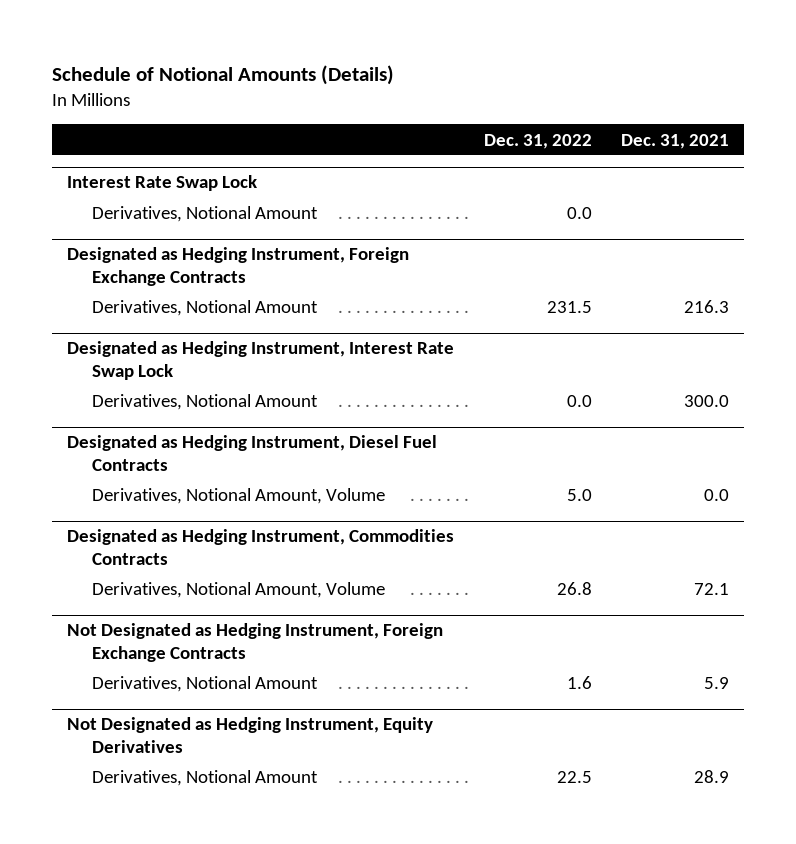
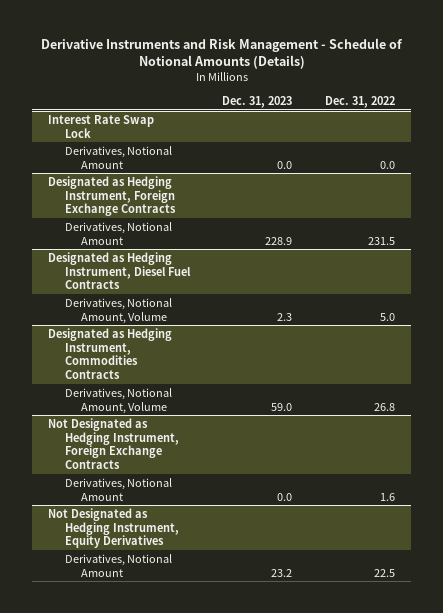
- Schedule of Notional Amounts (Details)
+ Derivative Instruments and Risk Management - Schedule of Notional Amounts (Details)
- | Dec. 31, 2022 | Dec. 31, 2021
+ | Dec. 31, 2023 | Dec. 31, 2022
- Designated as Hedging Instrument, Interest Rate Swap Lock
- Derivatives, Notional Amount | 0.0 | 300.0

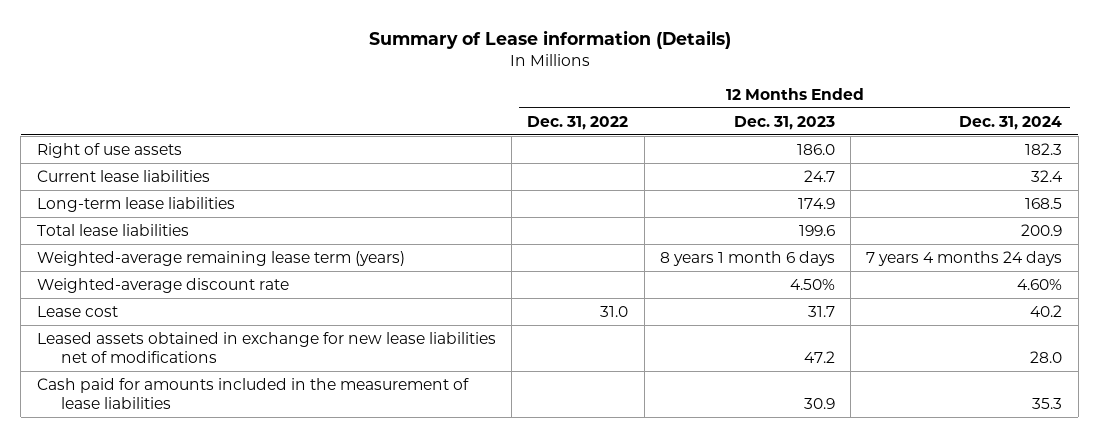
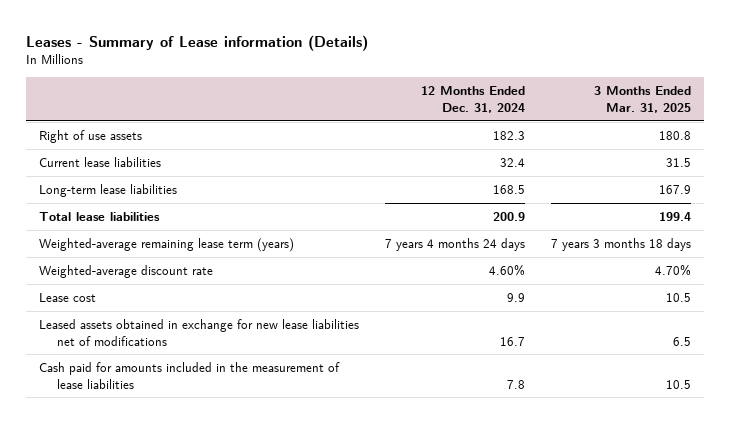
- Summary of Lease information (Details)
+ Leases - Summary of Lease information (Details)
- | 12 Months Ended Dec. 31, 2022 | 12 Months Ended Dec. 31, 2023 | 12 Months Ended Dec. 31, 2024
+ | 12 Months Ended Dec. 31, 2024 | 3 Months Ended Mar. 31, 2025
- Lease cost | 31.0 | 31.7 | 40.2
- Leased assets obtained in exchange for new lease liabilities net of modifications | | 47.2 | 28.0
- Cash paid for amounts included in the measurement of lease liabilities | | 30.9 | 35.3
+ Lease cost | 9.9 | 10.5
+ Leased assets obtained in exchange for new lease liabilities net of modifications | 16.7 | 6.5
+ Cash paid for amounts included in the measurement of lease liabilities | 7.8 | 10.5

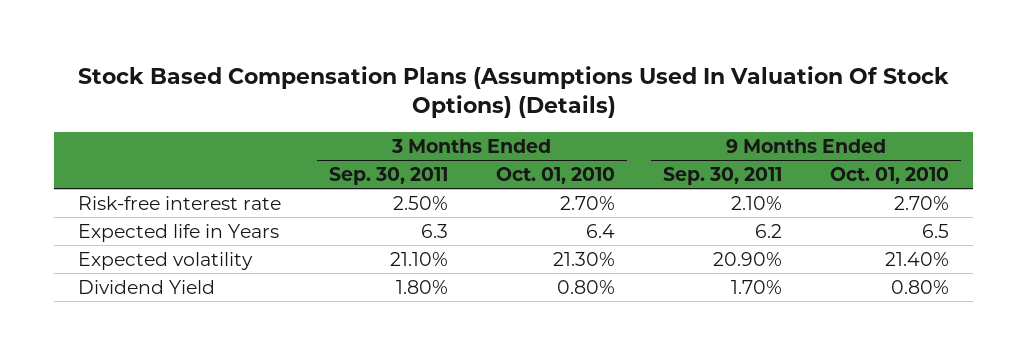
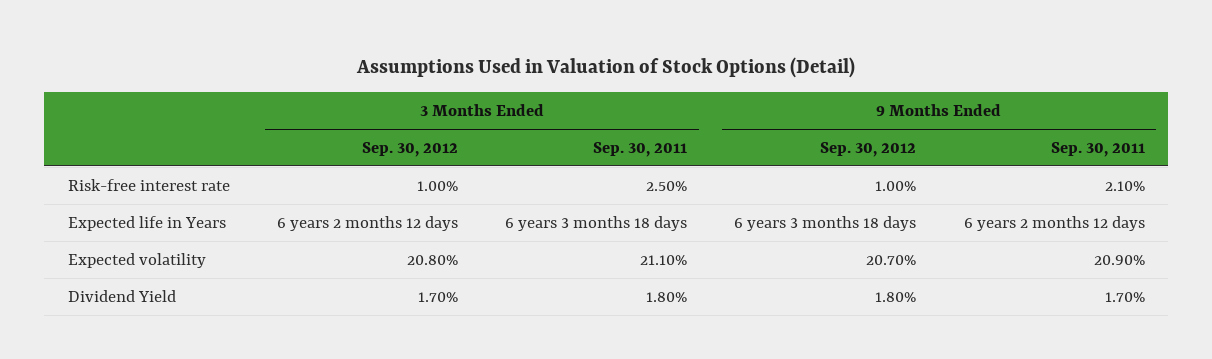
- Stock Based Compensation Plans (Assumptions Used In Valuation Of Stock Options) (Details)
+ Assumptions Used in Valuation of Stock Options (Detail)
- | 3 Months Ended Sep. 30, 2011 | 3 Months Ended Oct. 01, 2010 | 9 Months Ended Sep. 30, 2011 | 9 Months Ended Oct. 01, 2010
+ | 3 Months Ended Sep. 30, 2012 | 3 Months Ended Sep. 30, 2011 | 9 Months Ended Sep. 30, 2012 | 9 Months Ended Sep. 30, 2011
- Expected life in Years | 6.3 | 6.4 | 6.2 | 6.5
+ Expected life in Years | 6 years 2 months 12 days | 6 years 3 months 18 days | 6 years 3 months 18 days | 6 years 2 months 12 days

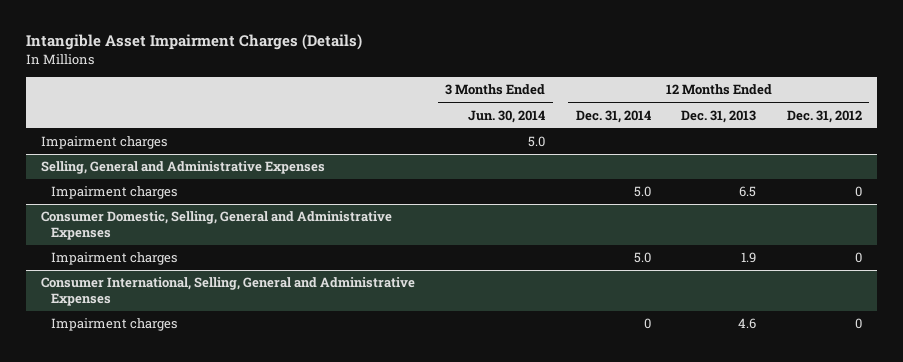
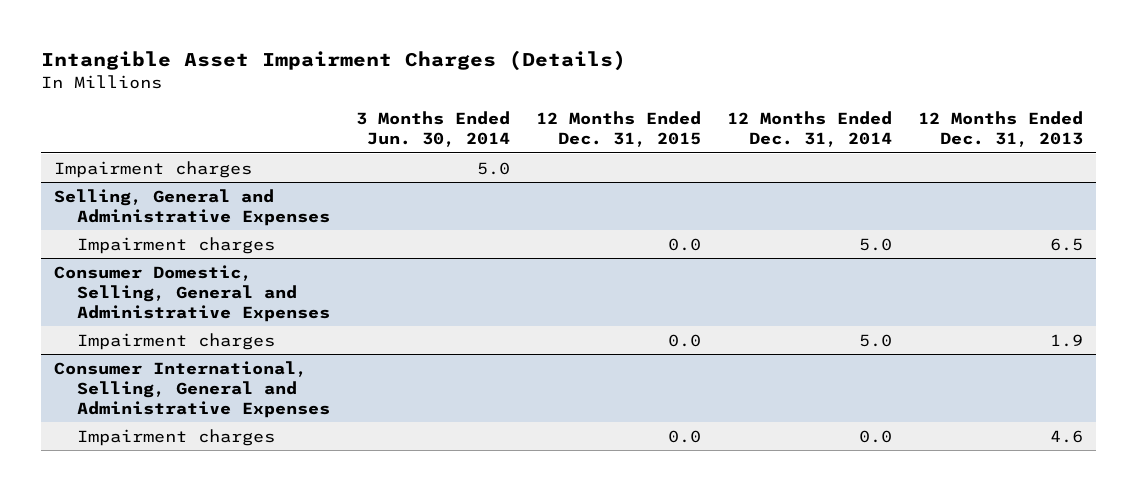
- | 3 Months Ended Jun. 30, 2014 | 12 Months Ended Dec. 31, 2014 | 12 Months Ended Dec. 31, 2013 | 12 Months Ended Dec. 31, 2012
+ | 3 Months Ended Jun. 30, 2014 | 12 Months Ended Dec. 31, 2015 | 12 Months Ended Dec. 31, 2014 | 12 Months Ended Dec. 31, 2013
@ Consumer International, Selling, General and Administrative Expenses
- Impairment charges | | 0 | 4.6 | 0
+ Impairment charges | | 0.0 | 0.0 | 4.6

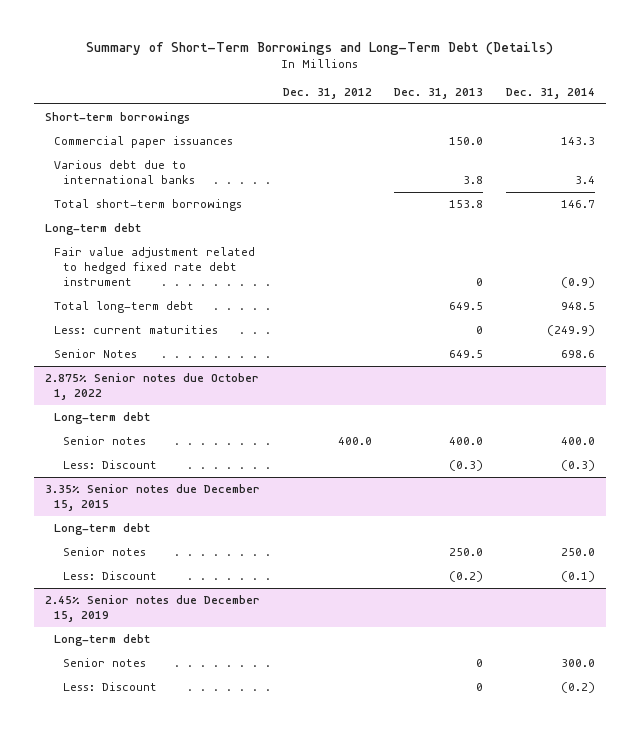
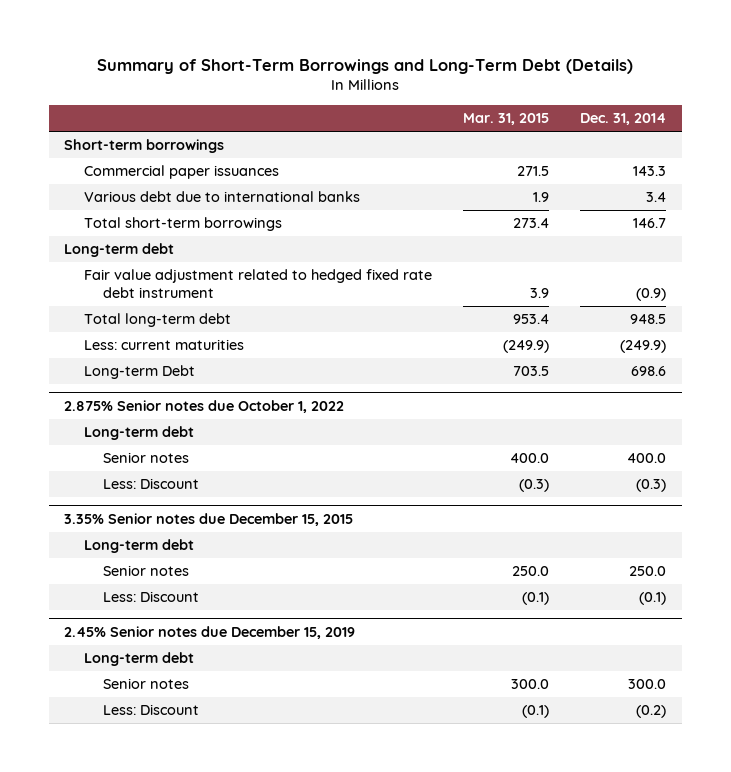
- | Dec. 31, 2012 | Dec. 31, 2013 | Dec. 31, 2014
+ | Mar. 31, 2015 | Dec. 31, 2014
- Senior Notes | | 649.5 | 698.6
+ Long-term Debt | 703.5 | 698.6

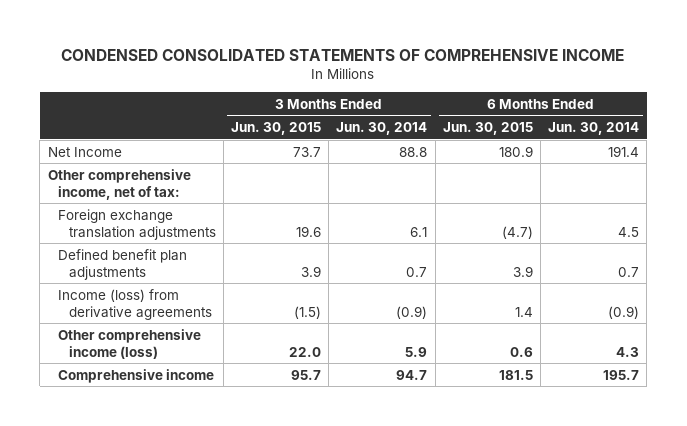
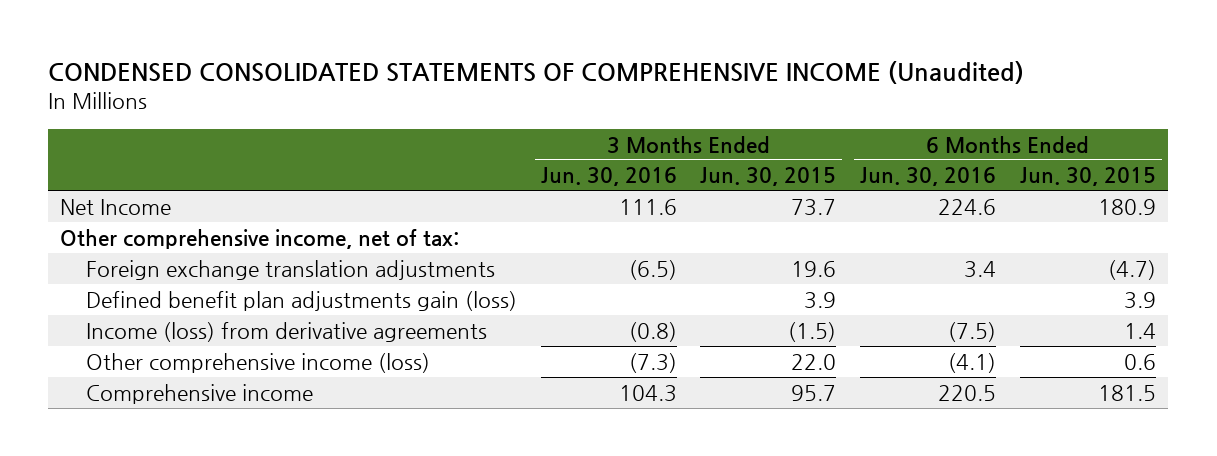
- CONDENSED CONSOLIDATED STATEMENTS OF COMPREHENSIVE INCOME
+ CONDENSED CONSOLIDATED STATEMENTS OF COMPREHENSIVE INCOME (Unaudited)
- | 3 Months Ended Jun. 30, 2015 | 3 Months Ended Jun. 30, 2014 | 6 Months Ended Jun. 30, 2015 | 6 Months Ended Jun. 30, 2014
+ | 3 Months Ended Jun. 30, 2016 | 3 Months Ended Jun. 30, 2015 | 6 Months Ended Jun. 30, 2016 | 6 Months Ended Jun. 30, 2015
- Defined benefit plan adjustments | 3.9 | 0.7 | 3.9 | 0.7
+ Defined benefit plan adjustments gain (loss) | | 3.9 | | 3.9

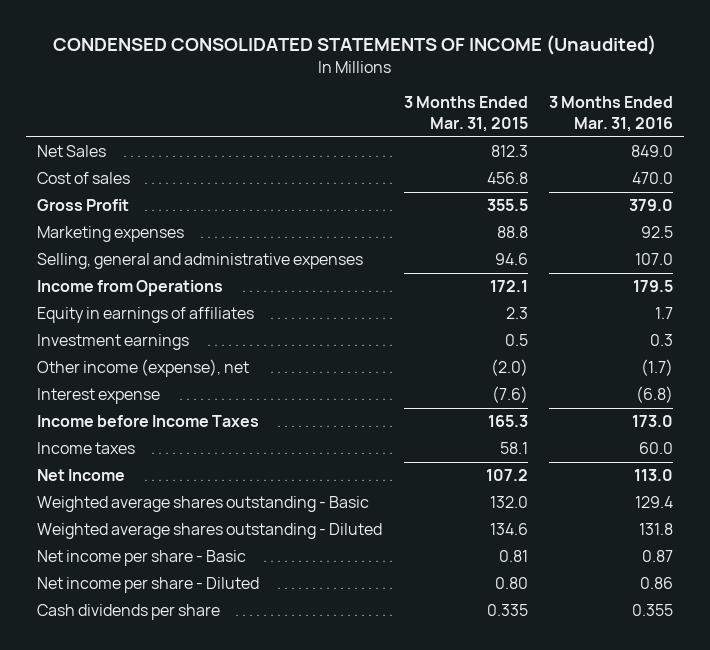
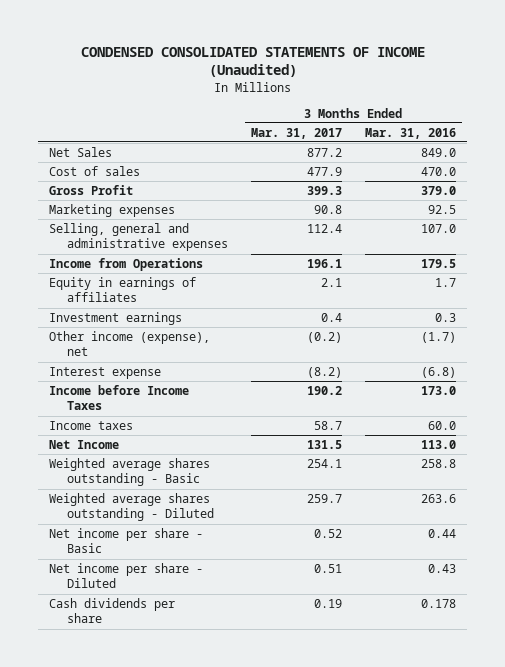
- | 3 Months Ended Mar. 31, 2015 | 3 Months Ended Mar. 31, 2016
+ | 3 Months Ended Mar. 31, 2017 | 3 Months Ended Mar. 31, 2016
- Weighted average shares outstanding - Basic | 132.0 | 129.4
- Weighted average shares outstanding - Diluted | 134.6 | 131.8
- Net income per share - Basic | 0.81 | 0.87
- Net income per share - Diluted | 0.80 | 0.86
- Cash dividends per share | 0.335 | 0.355
+ Weighted average shares outstanding - Basic | 254.1 | 258.8
+ Weighted average shares outstanding - Diluted | 259.7 | 263.6
+ Net income per share - Basic | 0.52 | 0.44
+ Net income per share - Diluted | 0.51 | 0.43
+ Cash dividends per share | 0.19 | 0.178

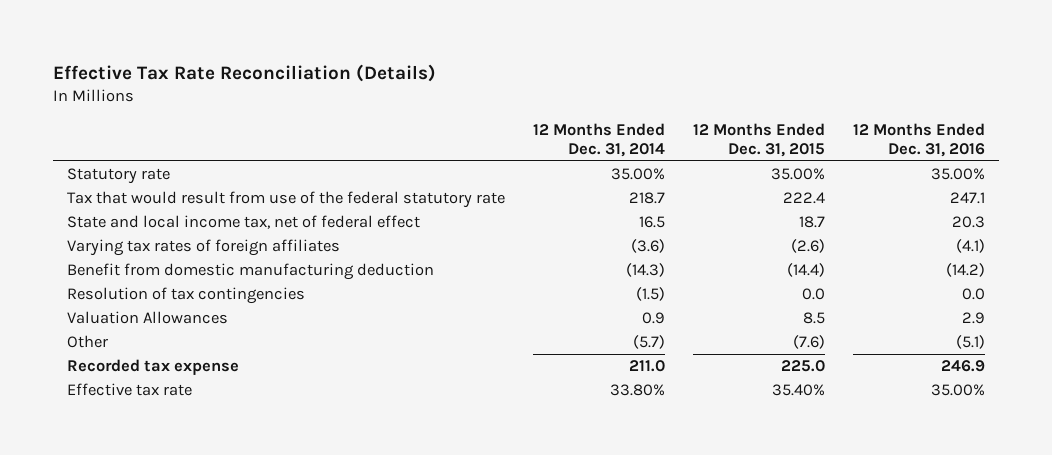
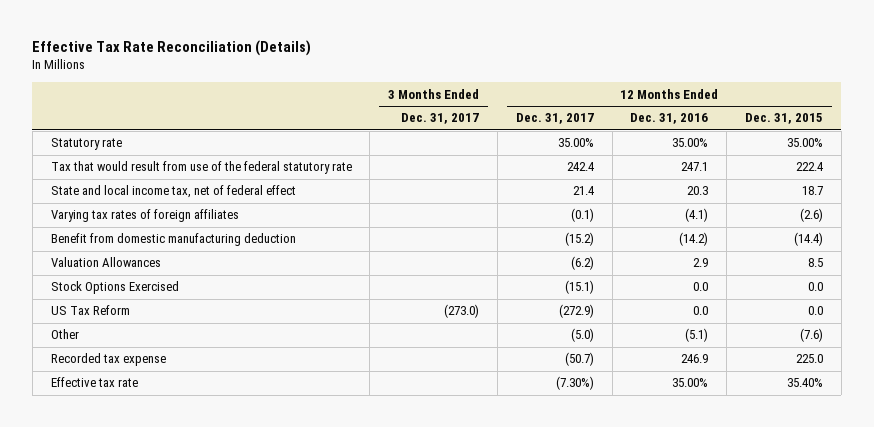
- | 12 Months Ended Dec. 31, 2014 | 12 Months Ended Dec. 31, 2015 | 12 Months Ended Dec. 31, 2016
+ | 3 Months Ended Dec. 31, 2017 | 12 Months Ended Dec. 31, 2017 | 12 Months Ended Dec. 31, 2016 | 12 Months Ended Dec. 31, 2015
- Resolution of tax contingencies | (1.5) | 0.0 | 0.0
+ Stock Options Exercised | | (15.1) | 0.0 | 0.0
+ US Tax Reform | (273.0) | (272.9) | 0.0 | 0.0

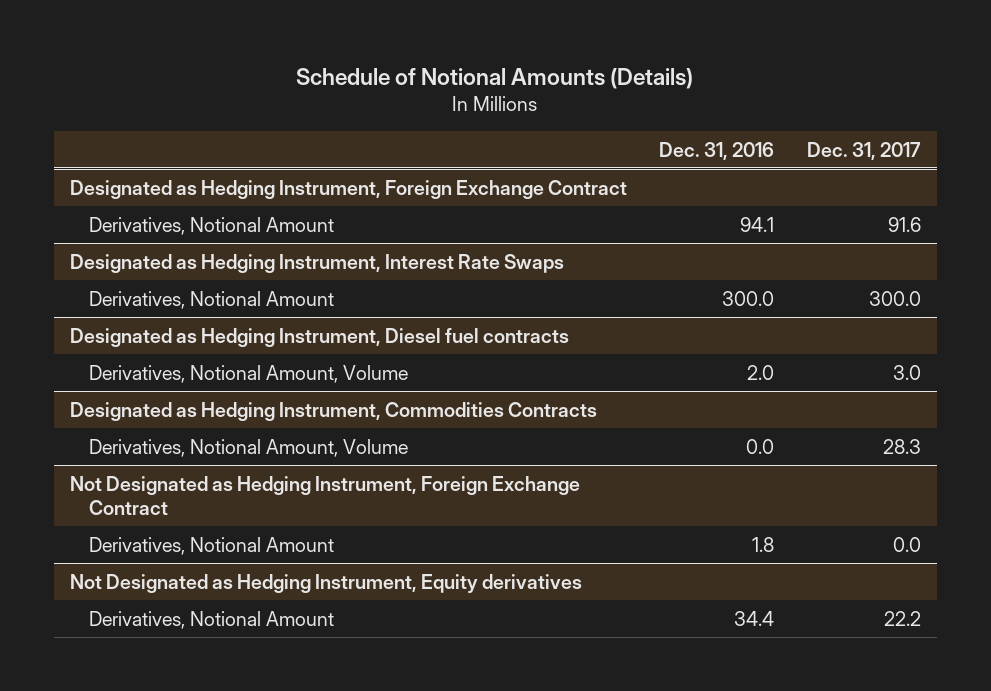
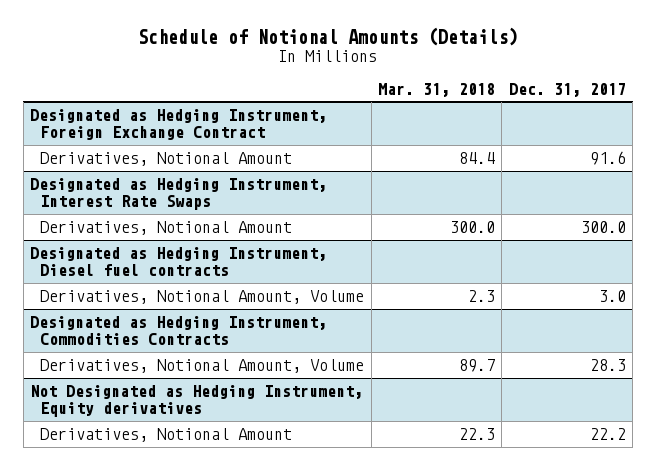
- | Dec. 31, 2016 | Dec. 31, 2017
+ | Mar. 31, 2018 | Dec. 31, 2017
- Not Designated as Hedging Instrument, Foreign Exchange Contract
- Derivatives, Notional Amount | 1.8 | 0.0

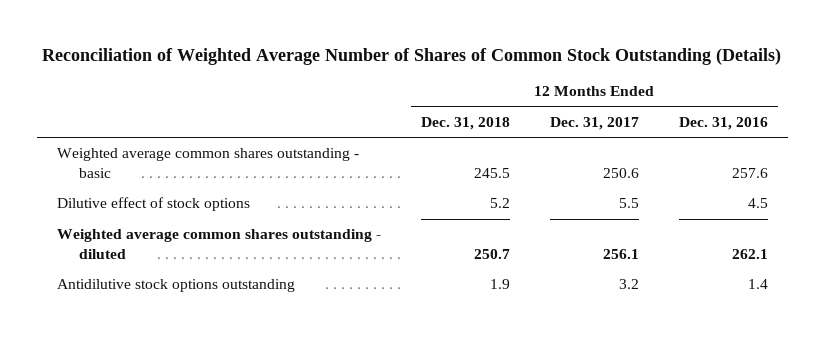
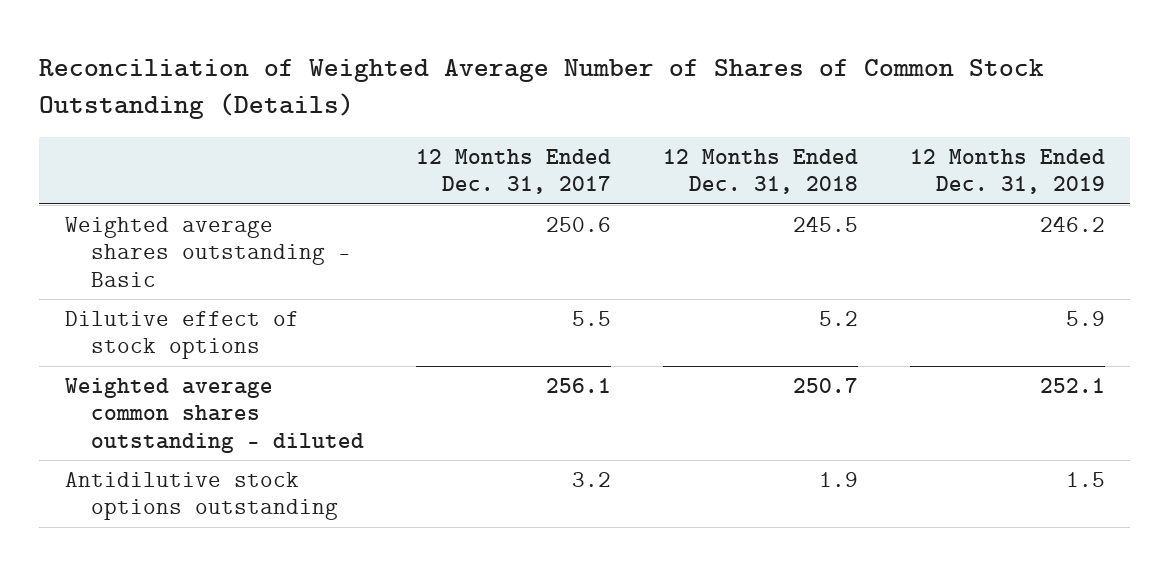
- | 12 Months Ended Dec. 31, 2018 | 12 Months Ended Dec. 31, 2017 | 12 Months Ended Dec. 31, 2016
+ | 12 Months Ended Dec. 31, 2017 | 12 Months Ended Dec. 31, 2018 | 12 Months Ended Dec. 31, 2019
- Weighted average common shares outstanding - basic | 245.5 | 250.6 | 257.6
+ Weighted average shares outstanding - Basic | 250.6 | 245.5 | 246.2

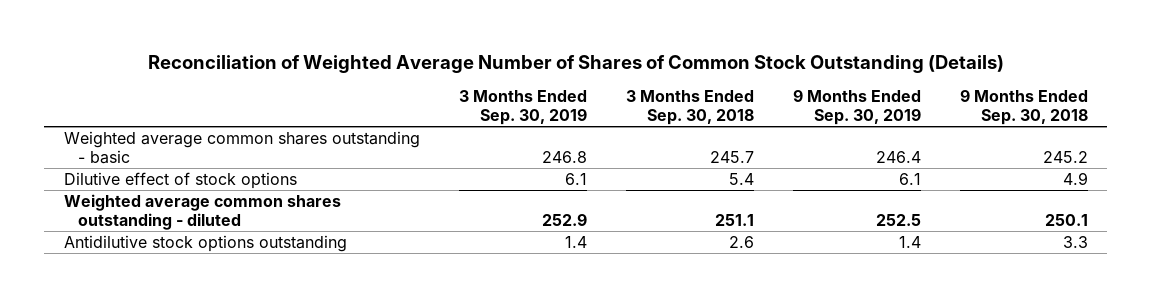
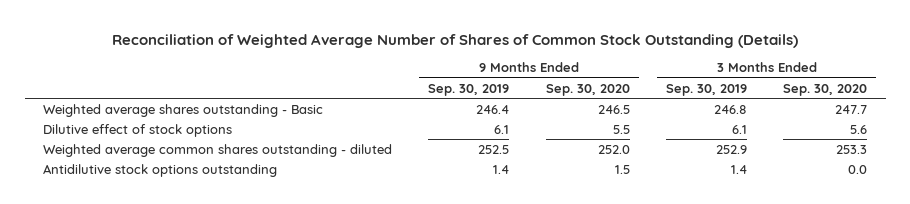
- | 3 Months Ended Sep. 30, 2019 | 3 Months Ended Sep. 30, 2018 | 9 Months Ended Sep. 30, 2019 | 9 Months Ended Sep. 30, 2018
+ | 9 Months Ended Sep. 30, 2019 | 9 Months Ended Sep. 30, 2020 | 3 Months Ended Sep. 30, 2019 | 3 Months Ended Sep. 30, 2020
- Weighted average common shares outstanding - basic | 246.8 | 245.7 | 246.4 | 245.2
+ Weighted average shares outstanding - Basic | 246.4 | 246.5 | 246.8 | 247.7

